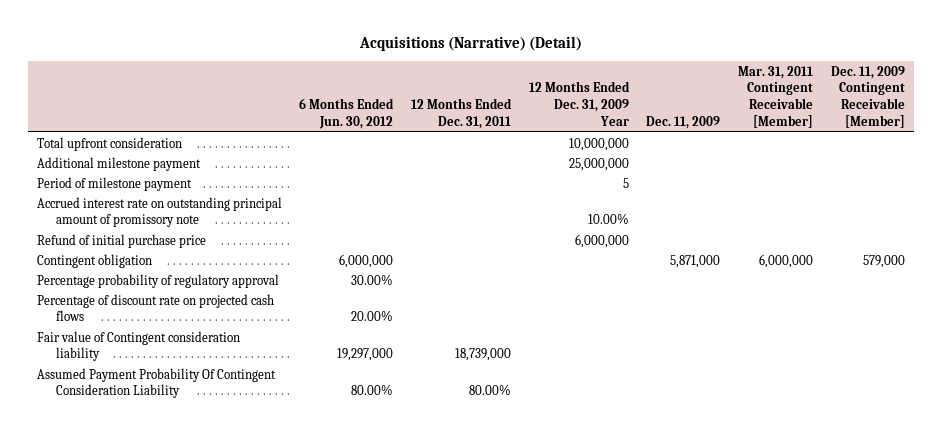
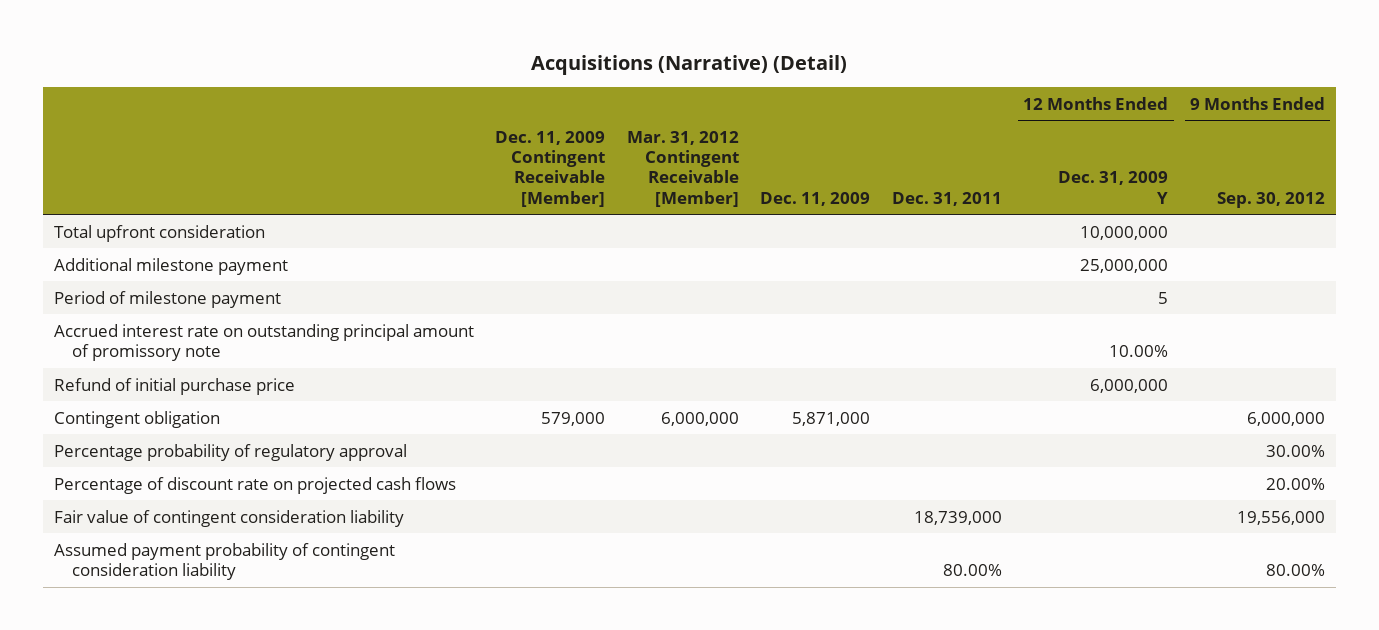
- | 6 Months Ended Jun. 30, 2012 | 12 Months Ended Dec. 31, 2011 | 12 Months Ended Dec. 31, 2009 Year | Dec. 11, 2009 | Mar. 31, 2011 Contingent Receivable [Member] | Dec. 11, 2009 Contingent Receivable [Member]
+ | Dec. 11, 2009 Contingent Receivable [Member] | Mar. 31, 2012 Contingent Receivable [Member] | Dec. 11, 2009 | Dec. 31, 2011 | 12 Months Ended Dec. 31, 2009 Y | 9 Months Ended Sep. 30, 2012
- Fair value of Contingent consideration liability | 19,297,000 | 18,739,000 | | | |
- Assumed Payment Probability Of Contingent Consideration Liability | 80.00% | 80.00% | | | |
+ Fair value of contingent consideration liability | | | | 18,739,000 | | 19,556,000
+ Assumed payment probability of contingent consideration liability | | | | 80.00% | | 80.00%

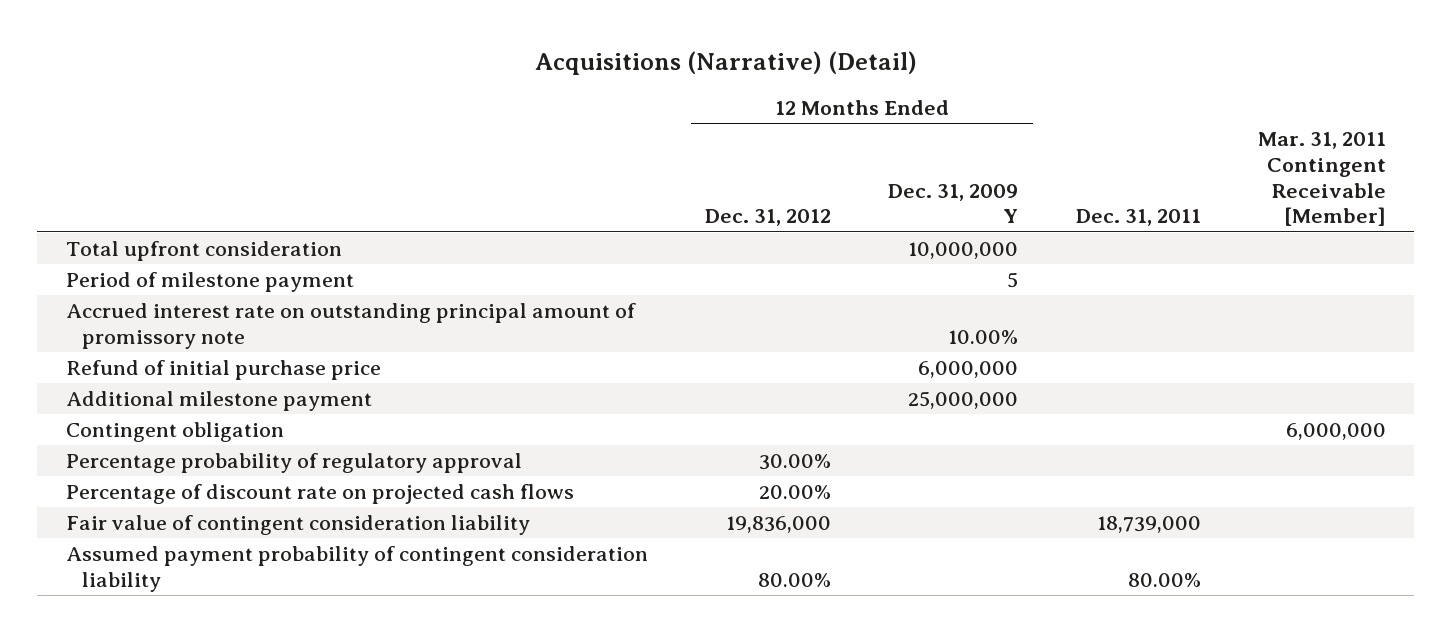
- | Dec. 11, 2009 Contingent Receivable [Member] | Mar. 31, 2012 Contingent Receivable [Member] | Dec. 11, 2009 | Dec. 31, 2011 | 12 Months Ended Dec. 31, 2009 Y | 9 Months Ended Sep. 30, 2012
+ | 12 Months Ended Dec. 31, 2012 | 12 Months Ended Dec. 31, 2009 Y | Dec. 31, 2011 | Mar. 31, 2011 Contingent Receivable [Member]
moved down: Additional milestone payment | | 25,000,000 | |

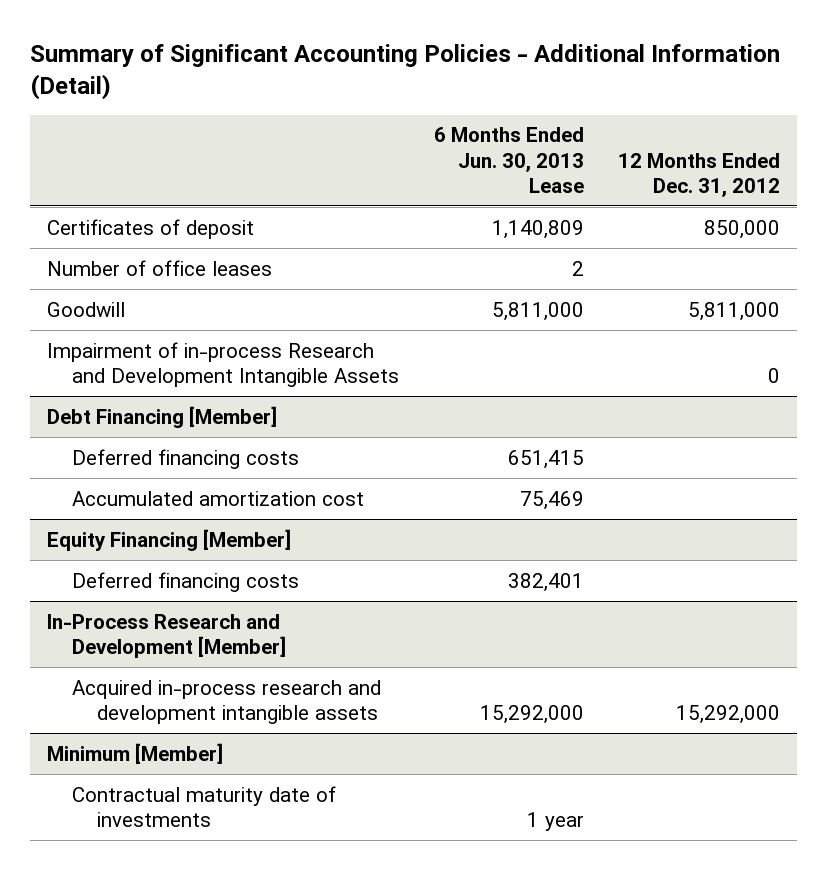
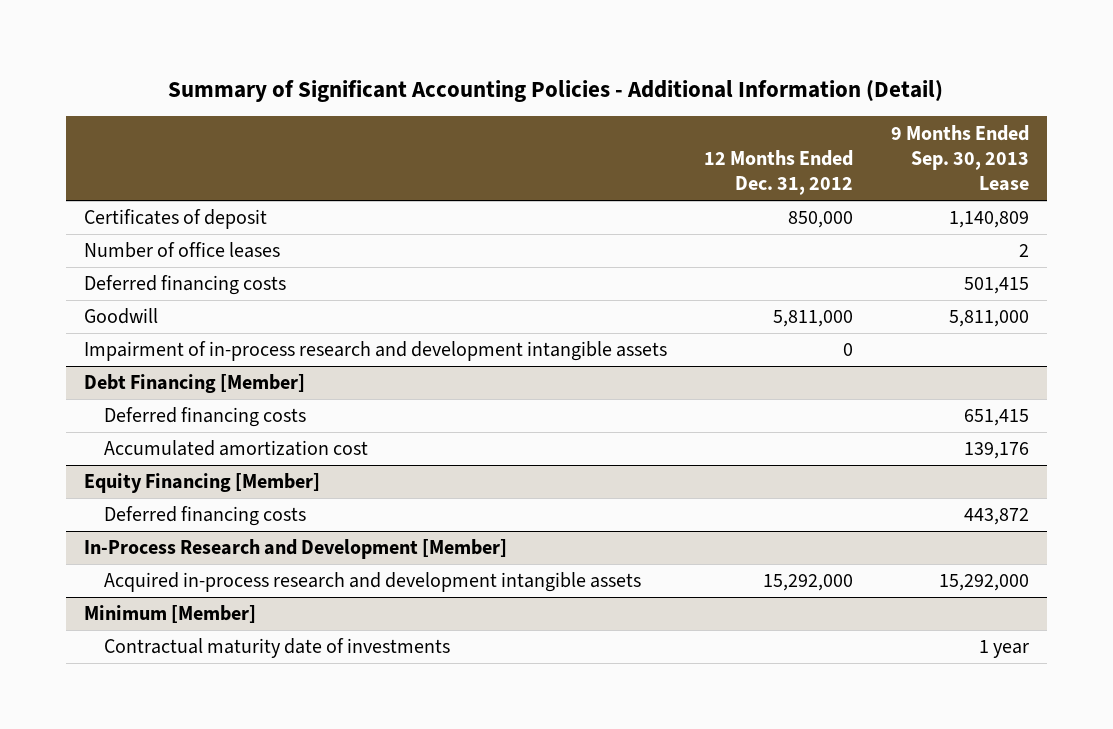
- | 6 Months Ended Jun. 30, 2013 Lease | 12 Months Ended Dec. 31, 2012
+ | 12 Months Ended Dec. 31, 2012 | 9 Months Ended Sep. 30, 2013 Lease
+ Deferred financing costs | | 501,415
- Impairment of in-process Research and Development Intangible Assets | | 0
+ Impairment of in-process research and development intangible assets | 0 |

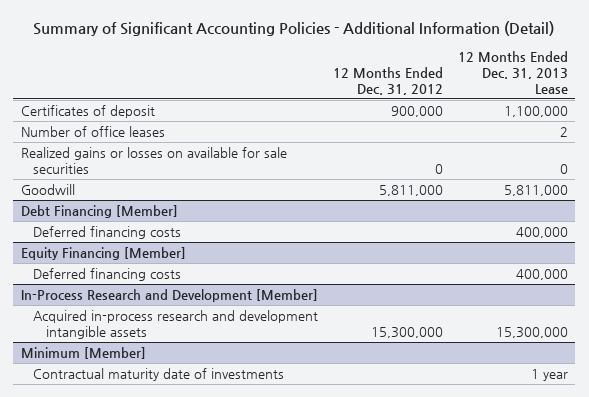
- | 12 Months Ended Dec. 31, 2012 | 9 Months Ended Sep. 30, 2013 Lease
+ | 12 Months Ended Dec. 31, 2012 | 12 Months Ended Dec. 31, 2013 Lease
- Certificates of deposit | 850,000 | 1,140,809
+ Certificates of deposit | 900,000 | 1,100,000
- Deferred financing costs | | 501,415
+ Realized gains or losses on available for sale securities | 0 | 0
- Impairment of in-process research and development intangible assets | 0 |
@ Debt Financing [Member]
- Accumulated amortization cost | | 139,176
@ In-Process Research and Development [Member]
- Acquired in-process research and development intangible assets | 15,292,000 | 15,292,000
+ Acquired in-process research and development intangible assets | 15,300,000 | 15,300,000

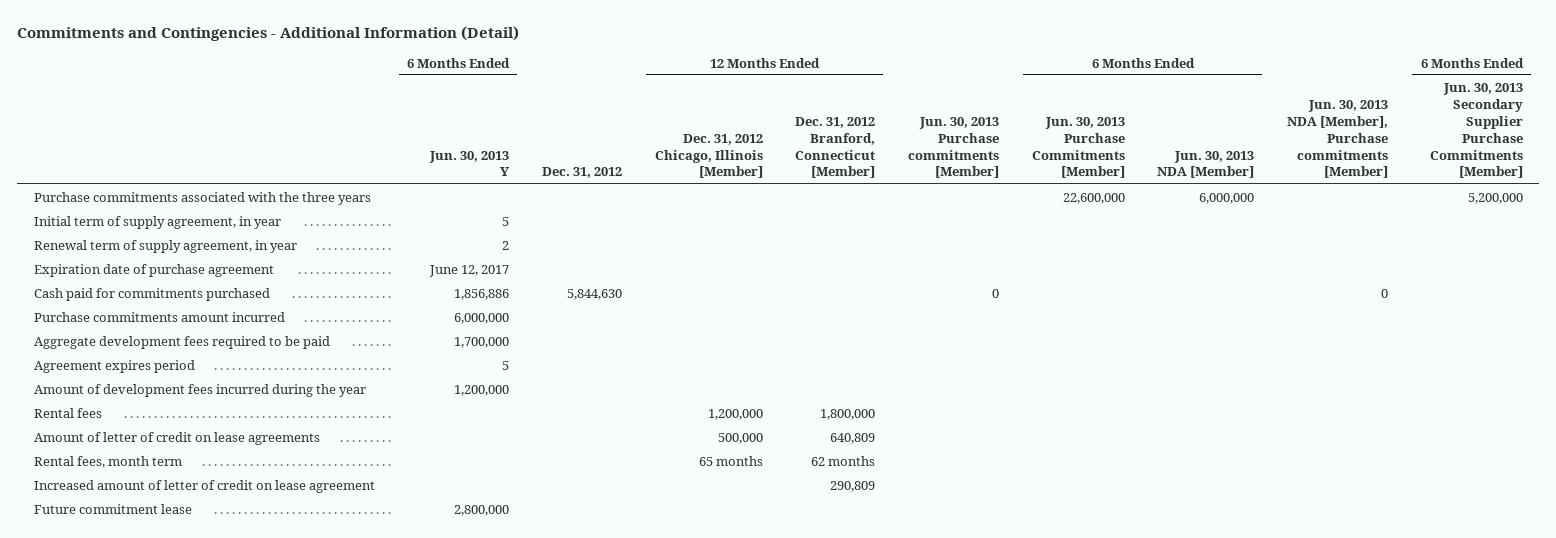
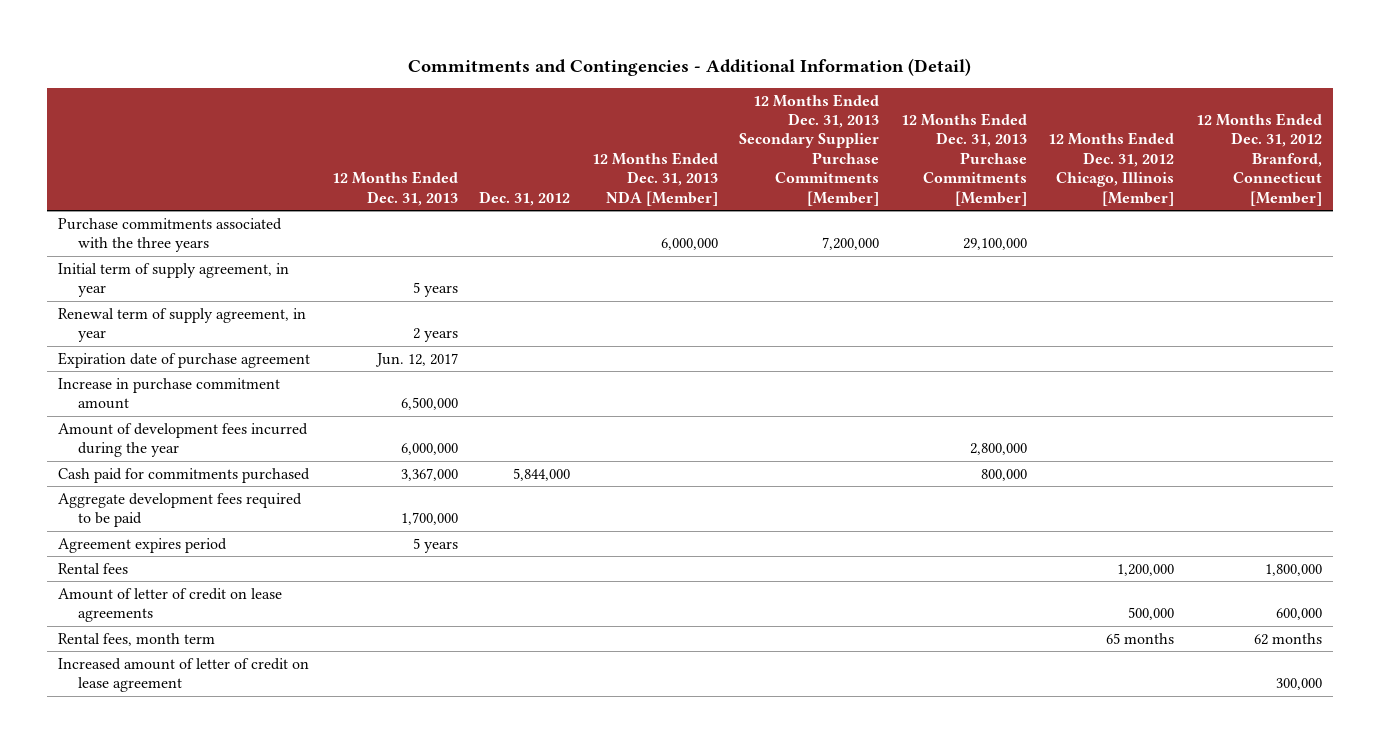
- | 6 Months Ended Jun. 30, 2013 Y | Dec. 31, 2012 | 12 Months Ended Dec. 31, 2012 Chicago, Illinois [Member] | 12 Months Ended Dec. 31, 2012 Branford, Connecticut [Member] | Jun. 30, 2013 Purchase commitments [Member] | 6 Months Ended Jun. 30, 2013 Purchase Commitments [Member] | 6 Months Ended Jun. 30, 2013 NDA [Member] | Jun. 30, 2013 NDA [Member], Purchase commitments [Member] | 6 Months Ended Jun. 30, 2013 Secondary Supplier Purchase Commitments [Member]
+ | 12 Months Ended Dec. 31, 2013 | Dec. 31, 2012 | 12 Months Ended Dec. 31, 2013 NDA [Member] | 12 Months Ended Dec. 31, 2013 Secondary Supplier Purchase Commitments [Member] | 12 Months Ended Dec. 31, 2013 Purchase Commitments [Member] | 12 Months Ended Dec. 31, 2012 Chicago, Illinois [Member] | 12 Months Ended Dec. 31, 2012 Branford, Connecticut [Member]
- Cash paid for commitments purchased | 1,856,886 | 5,844,630 | | | 0 | | | 0 |
- Purchase commitments amount incurred | 6,000,000 | | | | | | | |
+ Increase in purchase commitment amount | 6,500,000 | | | | | |
moved up: Amount of development fees incurred during the year | 6,000,000 | | | | 2,800,000 | |
+ Cash paid for commitments purchased | 3,367,000 | 5,844,000 | | | 800,000 | |
- Amount of letter of credit on lease agreements | | | 500,000 | 640,809 | | | | |
+ Amount of letter of credit on lease agreements | | | | | | 500,000 | 600,000
- Increased amount of letter of credit on lease agreement | | | | 290,809 | | | | |
- Future commitment lease | 2,800,000 | | | | | | | |
+ Increased amount of letter of credit on lease agreement | | | | | | | 300,000

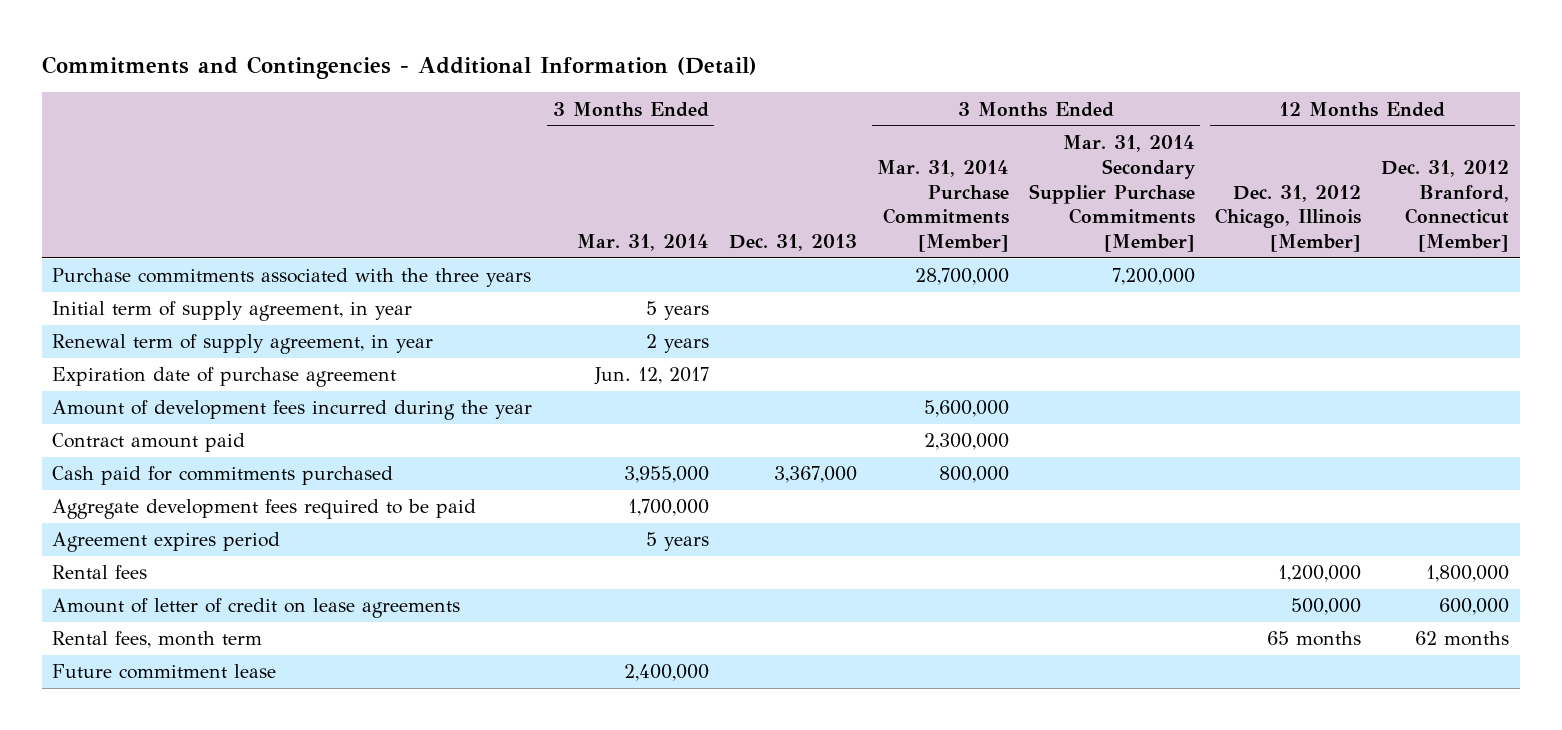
- | 12 Months Ended Dec. 31, 2013 | Dec. 31, 2012 | 12 Months Ended Dec. 31, 2013 NDA [Member] | 12 Months Ended Dec. 31, 2013 Secondary Supplier Purchase Commitments [Member] | 12 Months Ended Dec. 31, 2013 Purchase Commitments [Member] | 12 Months Ended Dec. 31, 2012 Chicago, Illinois [Member] | 12 Months Ended Dec. 31, 2012 Branford, Connecticut [Member]
+ | 3 Months Ended Mar. 31, 2014 | Dec. 31, 2013 | 3 Months Ended Mar. 31, 2014 Purchase Commitments [Member] | 3 Months Ended Mar. 31, 2014 Secondary Supplier Purchase Commitments [Member] | 12 Months Ended Dec. 31, 2012 Chicago, Illinois [Member] | 12 Months Ended Dec. 31, 2012 Branford, Connecticut [Member]
- Increase in purchase commitment amount | 6,500,000 | | | | | |
+ Contract amount paid | | | 2,300,000 | | |
- Increased amount of letter of credit on lease agreement | | | | | | | 300,000
+ Future commitment lease | 2,400,000 | | | | |

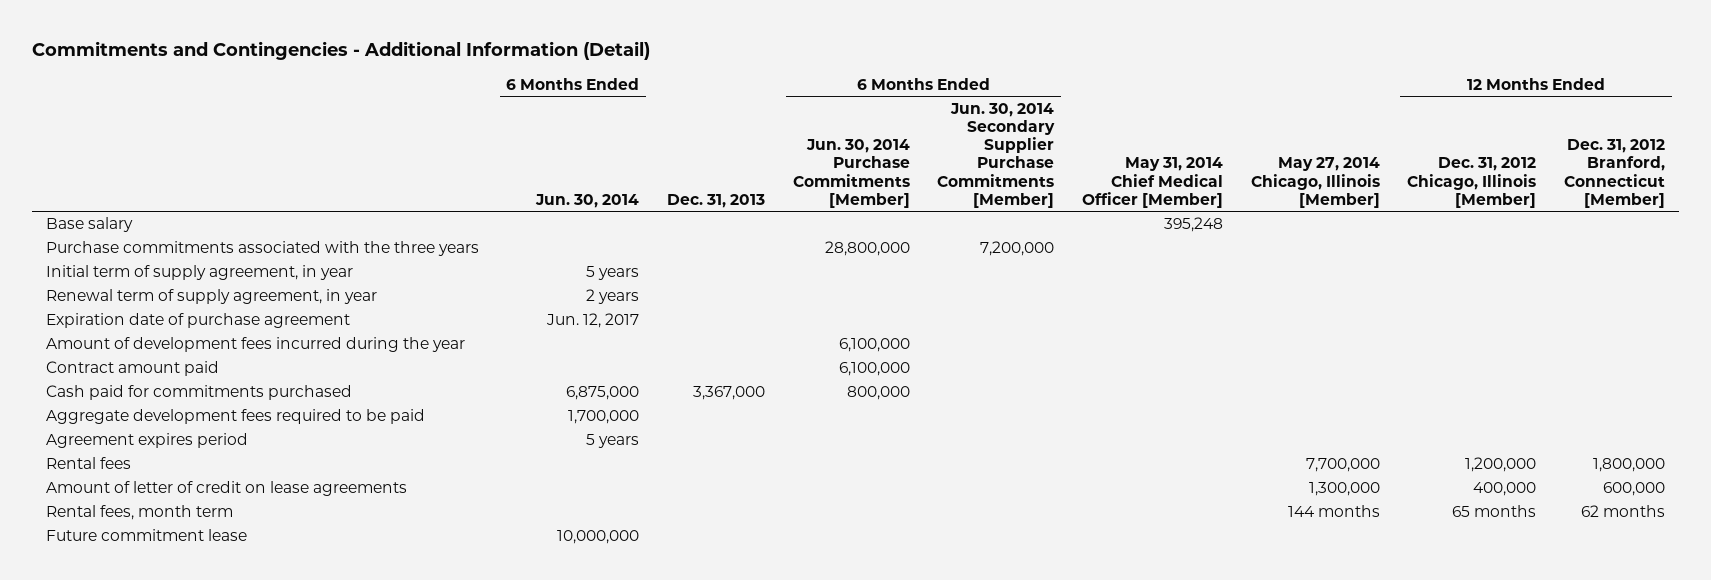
- | 3 Months Ended Mar. 31, 2014 | Dec. 31, 2013 | 3 Months Ended Mar. 31, 2014 Purchase Commitments [Member] | 3 Months Ended Mar. 31, 2014 Secondary Supplier Purchase Commitments [Member] | 12 Months Ended Dec. 31, 2012 Chicago, Illinois [Member] | 12 Months Ended Dec. 31, 2012 Branford, Connecticut [Member]
+ | 6 Months Ended Jun. 30, 2014 | Dec. 31, 2013 | 6 Months Ended Jun. 30, 2014 Purchase Commitments [Member] | 6 Months Ended Jun. 30, 2014 Secondary Supplier Purchase Commitments [Member] | May 31, 2014 Chief Medical Officer [Member] | May 27, 2014 Chicago, Illinois [Member] | 12 Months Ended Dec. 31, 2012 Chicago, Illinois [Member] | 12 Months Ended Dec. 31, 2012 Branford, Connecticut [Member]
+ Base salary | | | | | 395,248 | | |
- Amount of letter of credit on lease agreements | | | | | 500,000 | 600,000
+ Amount of letter of credit on lease agreements | | | | | | 1,300,000 | 400,000 | 600,000

